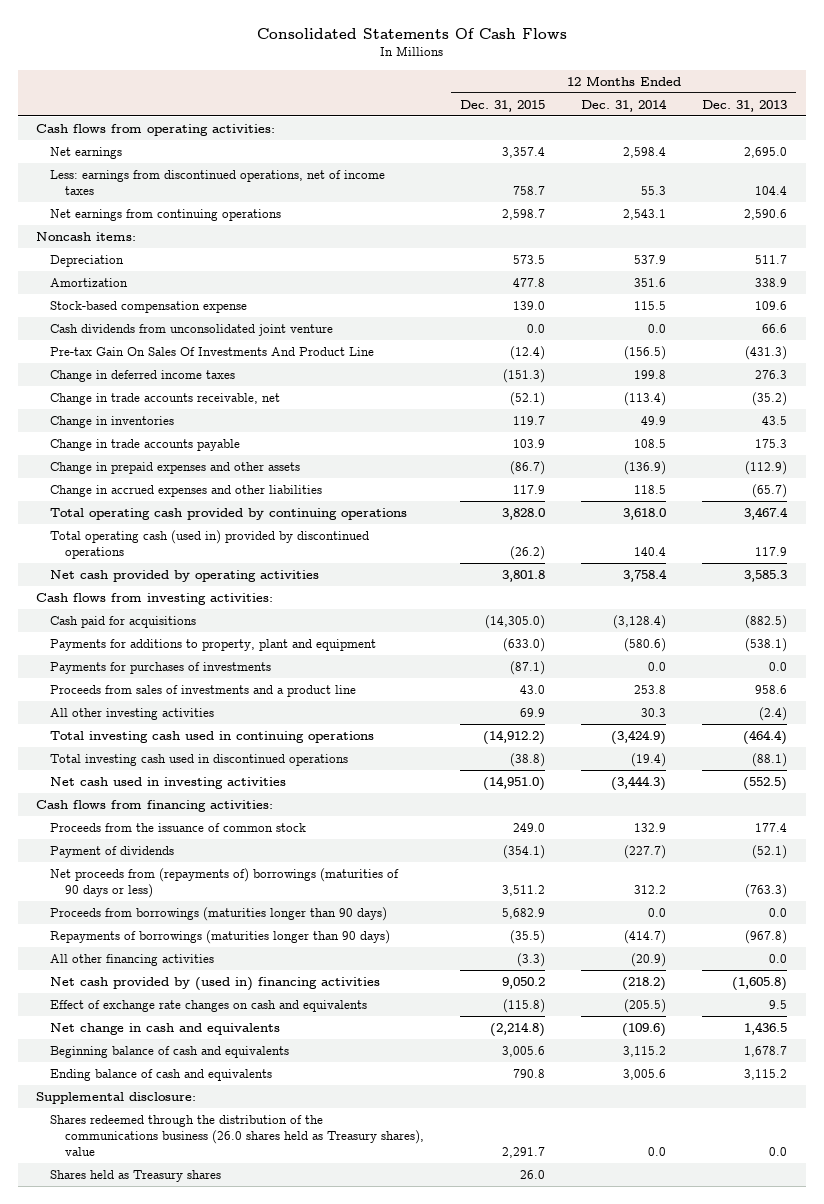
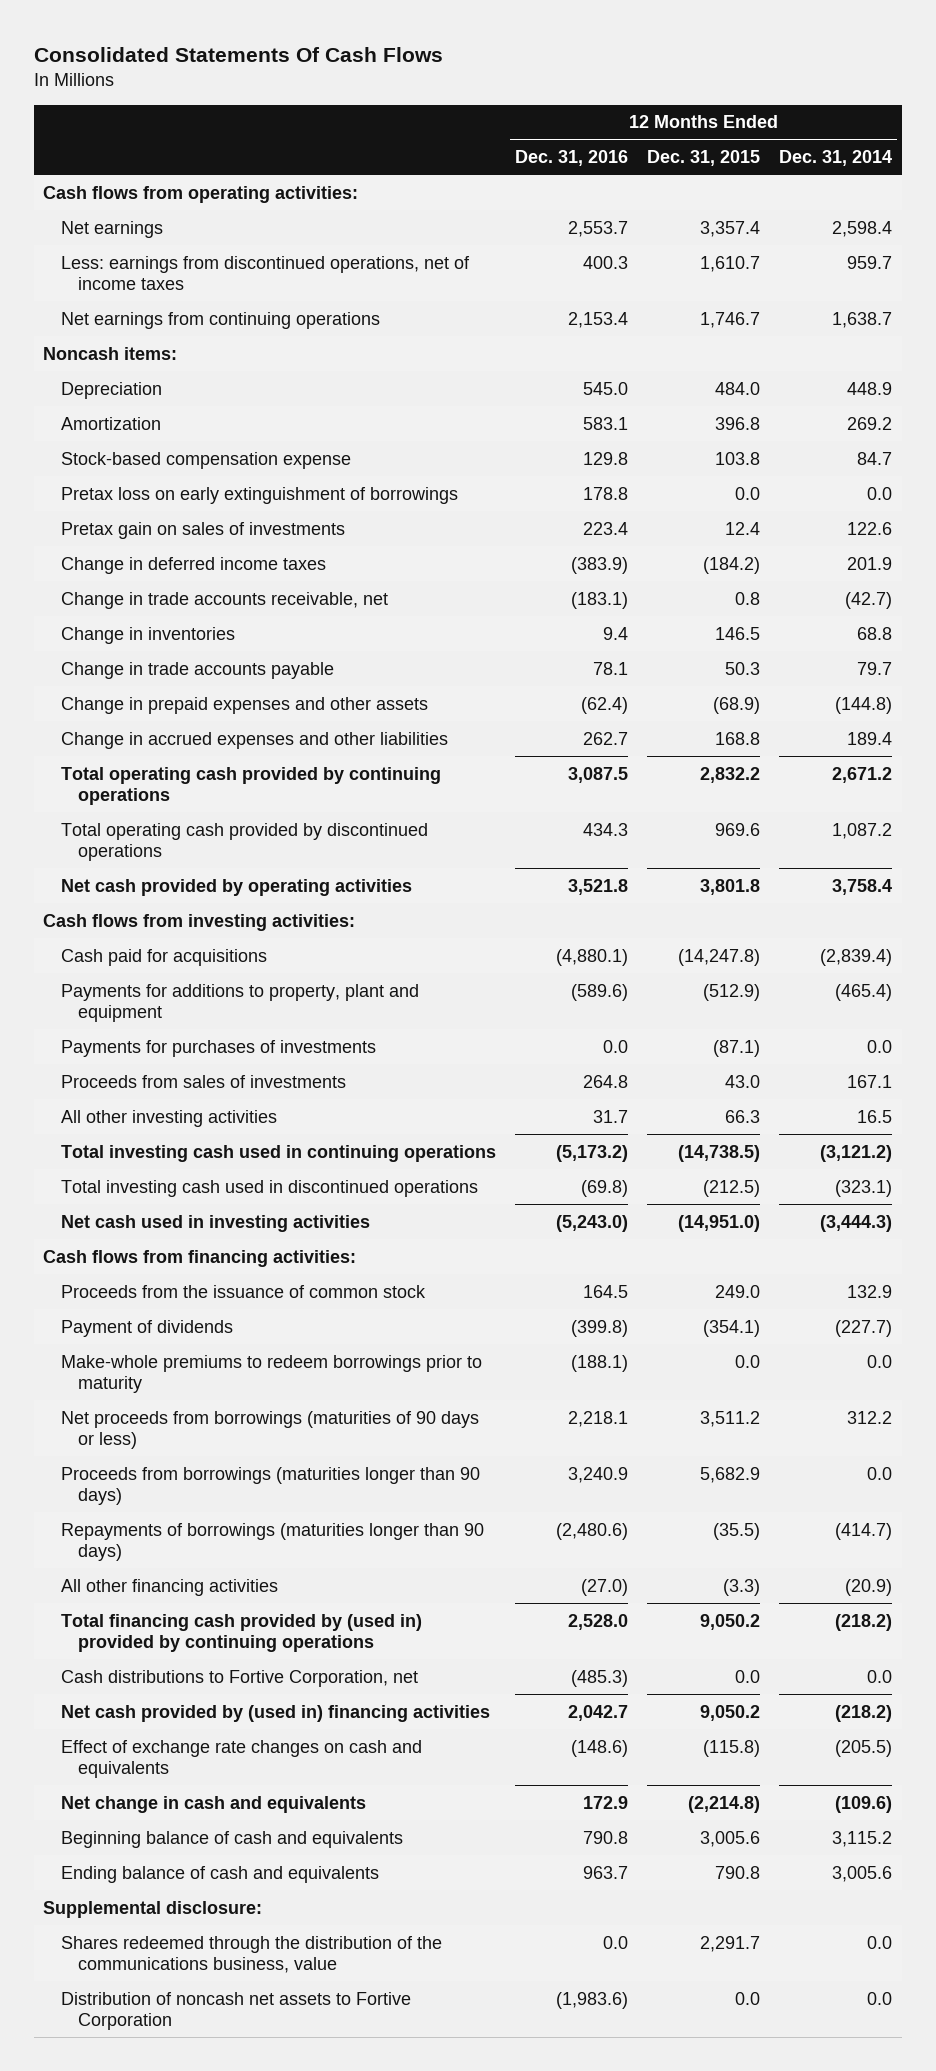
- | 12 Months Ended Dec. 31, 2015 | 12 Months Ended Dec. 31, 2014 | 12 Months Ended Dec. 31, 2013
+ | 12 Months Ended Dec. 31, 2016 | 12 Months Ended Dec. 31, 2015 | 12 Months Ended Dec. 31, 2014
- Less: earnings from discontinued operations, net of income taxes | 758.7 | 55.3 | 104.4
- Net earnings from continuing operations | 2,598.7 | 2,543.1 | 2,590.6
+ Less: earnings from discontinued operations, net of income taxes | 400.3 | 1,610.7 | 959.7
+ Net earnings from continuing operations | 2,153.4 | 1,746.7 | 1,638.7
- Depreciation | 573.5 | 537.9 | 511.7
- Amortization | 477.8 | 351.6 | 338.9
- Stock-based compensation expense | 139.0 | 115.5 | 109.6
- Cash dividends from unconsolidated joint venture | 0.0 | 0.0 | 66.6
- Pre-tax Gain On Sales Of Investments And Product Line | (12.4) | (156.5) | (431.3)
- Change in deferred income taxes | (151.3) | 199.8 | 276.3
- Change in trade accounts receivable, net | (52.1) | (113.4) | (35.2)
- Change in inventories | 119.7 | 49.9 | 43.5
- Change in trade accounts payable | 103.9 | 108.5 | 175.3
- Change in prepaid expenses and other assets | (86.7) | (136.9) | (112.9)
- Change in accrued expenses and other liabilities | 117.9 | 118.5 | (65.7)
- Total operating cash provided by continuing operations | 3,828.0 | 3,618.0 | 3,467.4
- Total operating cash (used in) provided by discontinued operations | (26.2) | 140.4 | 117.9
+ Depreciation | 545.0 | 484.0 | 448.9
+ Amortization | 583.1 | 396.8 | 269.2
+ Stock-based compensation expense | 129.8 | 103.8 | 84.7
+ Pretax loss on early extinguishment of borrowings | 178.8 | 0.0 | 0.0
+ Pretax gain on sales of investments | 223.4 | 12.4 | 122.6
+ Change in deferred income taxes | (383.9) | (184.2) | 201.9
+ Change in trade accounts receivable, net | (183.1) | 0.8 | (42.7)
+ Change in inventories | 9.4 | 146.5 | 68.8
+ Change in trade accounts payable | 78.1 | 50.3 | 79.7
+ Change in prepaid expenses and other assets | (62.4) | (68.9) | (144.8)
+ Change in accrued expenses and other liabilities | 262.7 | 168.8 | 189.4
+ Total operating cash provided by continuing operations | 3,087.5 | 2,832.2 | 2,671.2
+ Total operating cash provided by discontinued operations | 434.3 | 969.6 | 1,087.2
- Cash paid for acquisitions | (14,305.0) | (3,128.4) | (882.5)
- Payments for additions to property, plant and equipment | (633.0) | (580.6) | (538.1)
+ Cash paid for acquisitions | (4,880.1) | (14,247.8) | (2,839.4)
+ Payments for additions to property, plant and equipment | (589.6) | (512.9) | (465.4)
- Proceeds from sales of investments and a product line | 43.0 | 253.8 | 958.6
- All other investing activities | 69.9 | 30.3 | (2.4)
- Total investing cash used in continuing operations | (14,912.2) | (3,424.9) | (464.4)
- Total investing cash used in discontinued operations | (38.8) | (19.4) | (88.1)
+ Proceeds from sales of investments | 264.8 | 43.0 | 167.1
+ All other investing activities | 31.7 | 66.3 | 16.5
+ Total investing cash used in continuing operations | (5,173.2) | (14,738.5) | (3,121.2)
+ Total investing cash used in discontinued operations | (69.8) | (212.5) | (323.1)
- Net proceeds from (repayments of) borrowings (maturities of 90 days or less) | 3,511.2 | 312.2 | (763.3)
+ Make-whole premiums to redeem borrowings prior to maturity | (188.1) | 0.0 | 0.0
+ Net proceeds from borrowings (maturities of 90 days or less) | 2,218.1 | 3,511.2 | 312.2
+ Total financing cash provided by (used in) provided by continuing operations | 2,528.0 | 9,050.2 | (218.2)
+ Cash distributions to Fortive Corporation, net | (485.3) | 0.0 | 0.0
- Shares redeemed through the distribution of the communications business (26.0 shares held as Treasury shares), value | 2,291.7 | 0.0 | 0.0
- Shares held as Treasury shares | 26.0 | |
+ Shares redeemed through the distribution of the communications business, value | 0.0 | 2,291.7 | 0.0
+ Distribution of noncash net assets to Fortive Corporation | (1,983.6) | 0.0 | 0.0

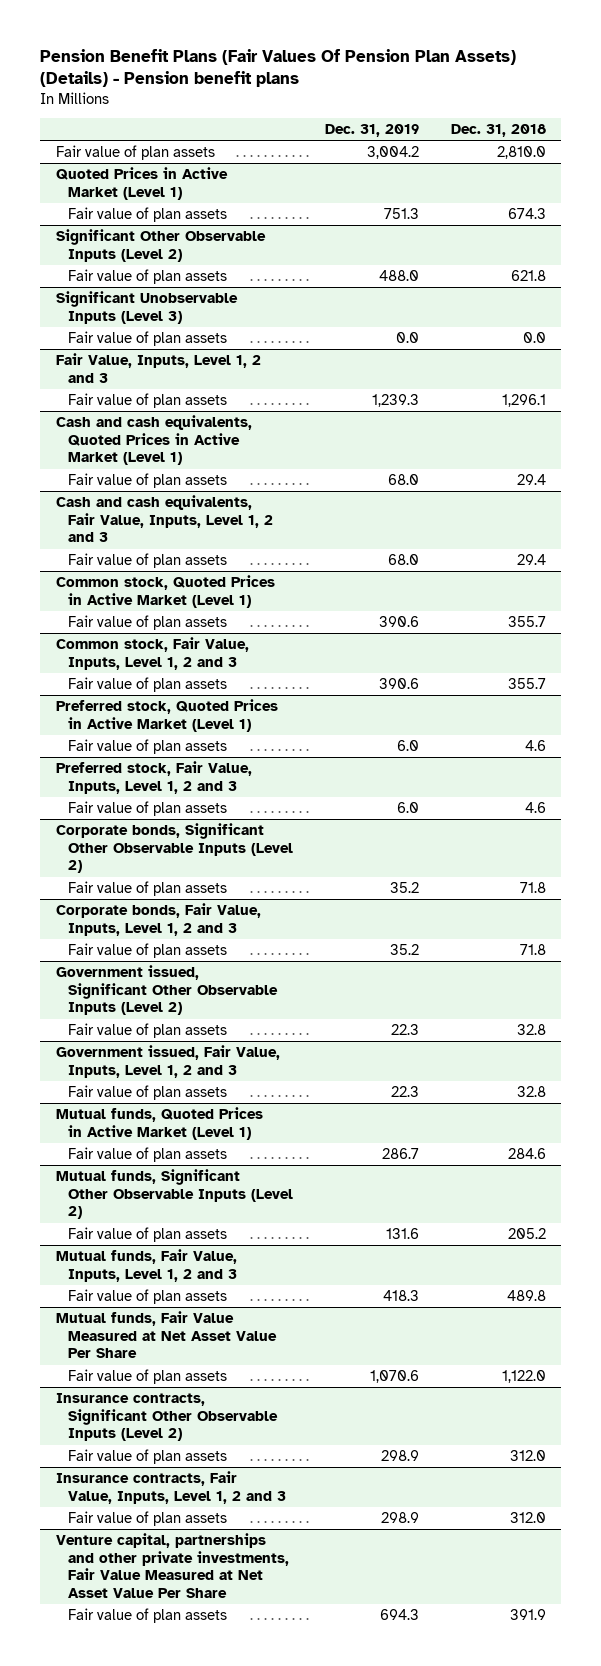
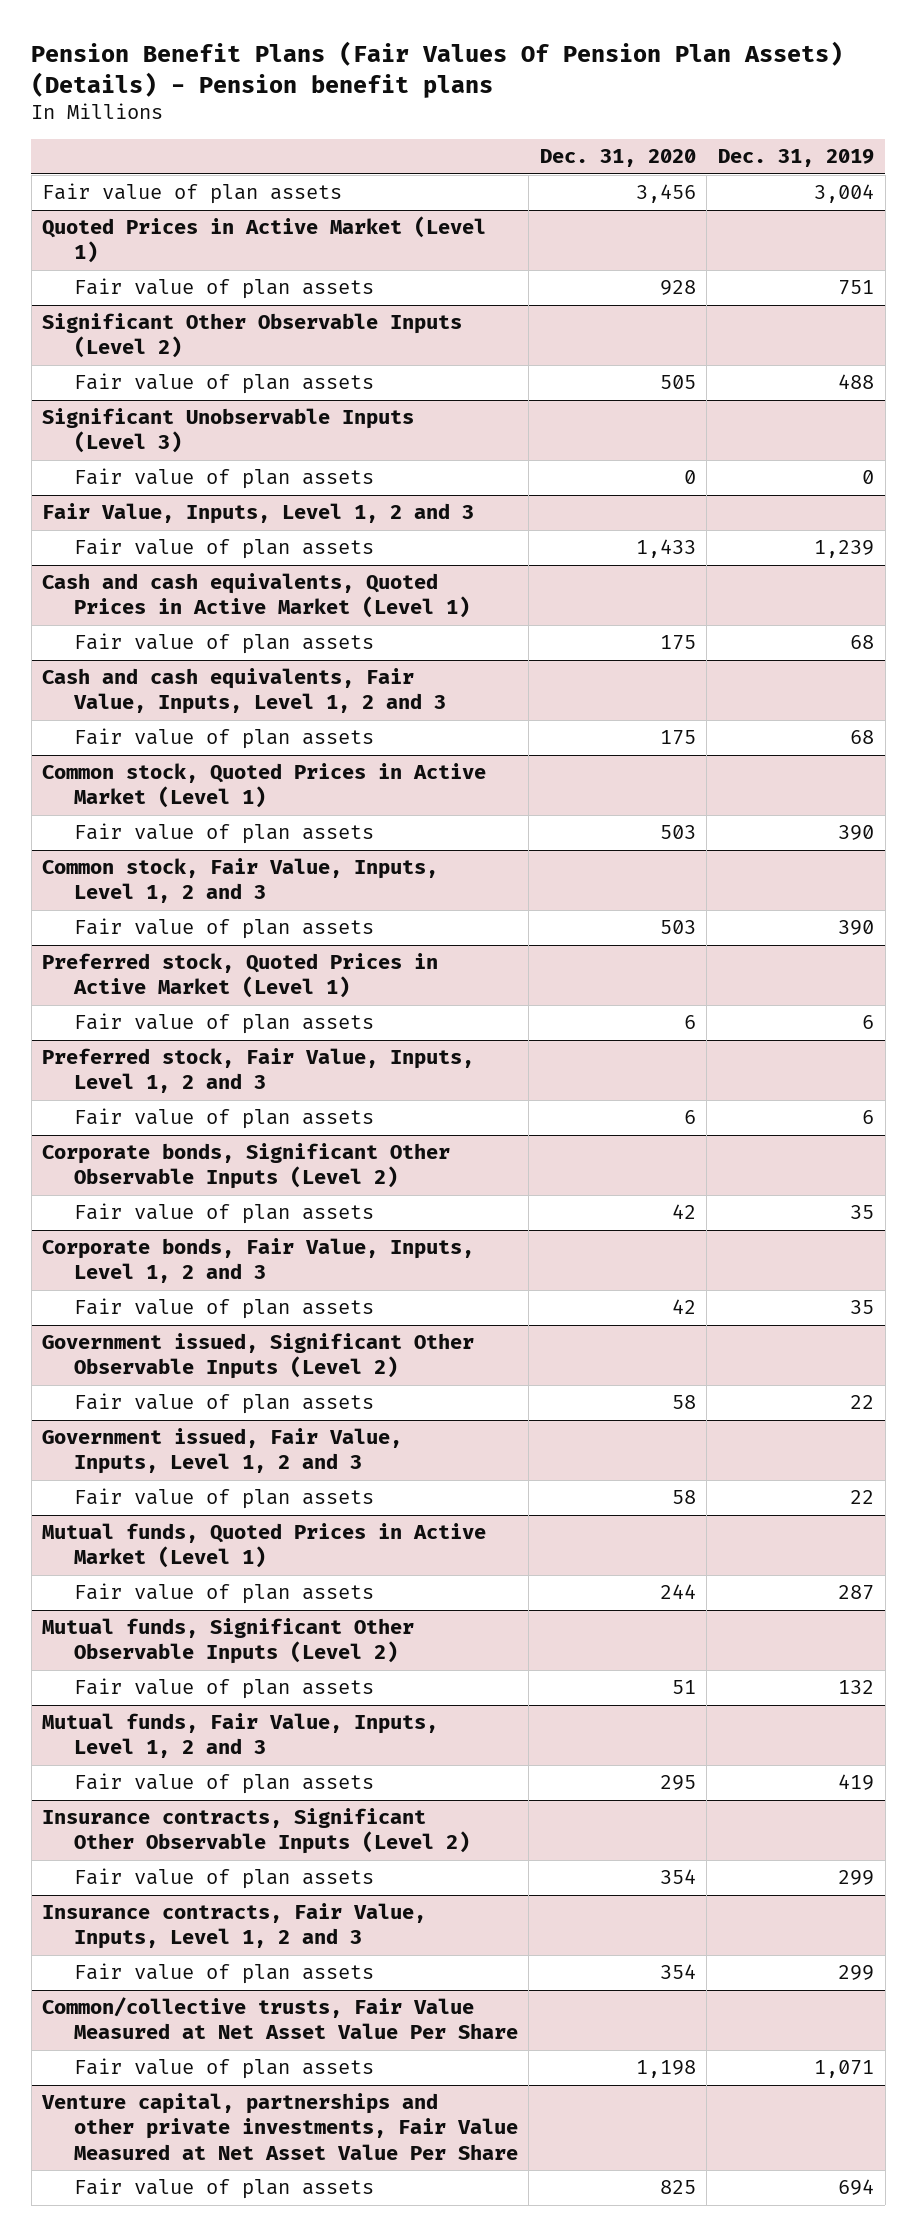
- | Dec. 31, 2019 | Dec. 31, 2018
+ | Dec. 31, 2020 | Dec. 31, 2019
- Fair value of plan assets | 3,004.2 | 2,810.0
+ Fair value of plan assets | 3,456 | 3,004
@ Quoted Prices in Active Market (Level 1)
- Fair value of plan assets | 751.3 | 674.3
+ Fair value of plan assets | 928 | 751
@ Significant Other Observable Inputs (Level 2)
- Fair value of plan assets | 488.0 | 621.8
+ Fair value of plan assets | 505 | 488
@ Significant Unobservable Inputs (Level 3)
- Fair value of plan assets | 0.0 | 0.0
+ Fair value of plan assets | 0 | 0
@ Fair Value, Inputs, Level 1, 2 and 3
- Fair value of plan assets | 1,239.3 | 1,296.1
+ Fair value of plan assets | 1,433 | 1,239
@ Cash and cash equivalents, Quoted Prices in Active Market (Level 1)
- Fair value of plan assets | 68.0 | 29.4
+ Fair value of plan assets | 175 | 68
@ Cash and cash equivalents, Fair Value, Inputs, Level 1, 2 and 3
- Fair value of plan assets | 68.0 | 29.4
+ Fair value of plan assets | 175 | 68
@ Common stock, Quoted Prices in Active Market (Level 1)
- Fair value of plan assets | 390.6 | 355.7
+ Fair value of plan assets | 503 | 390
@ Common stock, Fair Value, Inputs, Level 1, 2 and 3
- Fair value of plan assets | 390.6 | 355.7
+ Fair value of plan assets | 503 | 390
@ Preferred stock, Quoted Prices in Active Market (Level 1)
- Fair value of plan assets | 6.0 | 4.6
+ Fair value of plan assets | 6 | 6
@ Preferred stock, Fair Value, Inputs, Level 1, 2 and 3
- Fair value of plan assets | 6.0 | 4.6
+ Fair value of plan assets | 6 | 6
@ Corporate bonds, Significant Other Observable Inputs (Level 2)
- Fair value of plan assets | 35.2 | 71.8
+ Fair value of plan assets | 42 | 35
@ Corporate bonds, Fair Value, Inputs, Level 1, 2 and 3
- Fair value of plan assets | 35.2 | 71.8
+ Fair value of plan assets | 42 | 35
@ Government issued, Significant Other Observable Inputs (Level 2)
- Fair value of plan assets | 22.3 | 32.8
+ Fair value of plan assets | 58 | 22
@ Government issued, Fair Value, Inputs, Level 1, 2 and 3
- Fair value of plan assets | 22.3 | 32.8
+ Fair value of plan assets | 58 | 22
@ Mutual funds, Quoted Prices in Active Market (Level 1)
- Fair value of plan assets | 286.7 | 284.6
+ Fair value of plan assets | 244 | 287
@ Mutual funds, Significant Other Observable Inputs (Level 2)
- Fair value of plan assets | 131.6 | 205.2
+ Fair value of plan assets | 51 | 132
@ Mutual funds, Fair Value, Inputs, Level 1, 2 and 3
- Fair value of plan assets | 418.3 | 489.8
- Mutual funds, Fair Value Measured at Net Asset Value Per Share
- Fair value of plan assets | 1,070.6 | 1,122.0
@ Mutual funds, Fair Value, Inputs, Level 1, 2 and 3
+ Fair value of plan assets | 295 | 419
@ Insurance contracts, Significant Other Observable Inputs (Level 2)
- Fair value of plan assets | 298.9 | 312.0
+ Fair value of plan assets | 354 | 299
@ Insurance contracts, Fair Value, Inputs, Level 1, 2 and 3
- Fair value of plan assets | 298.9 | 312.0
+ Fair value of plan assets | 354 | 299
+ Common/collective trusts, Fair Value Measured at Net Asset Value Per Share
+ Fair value of plan assets | 1,198 | 1,071
@ Venture capital, partnerships and other private investments, Fair Value Measured at Net Asset Value Per Share
- Fair value of plan assets | 694.3 | 391.9
+ Fair value of plan assets | 825 | 694

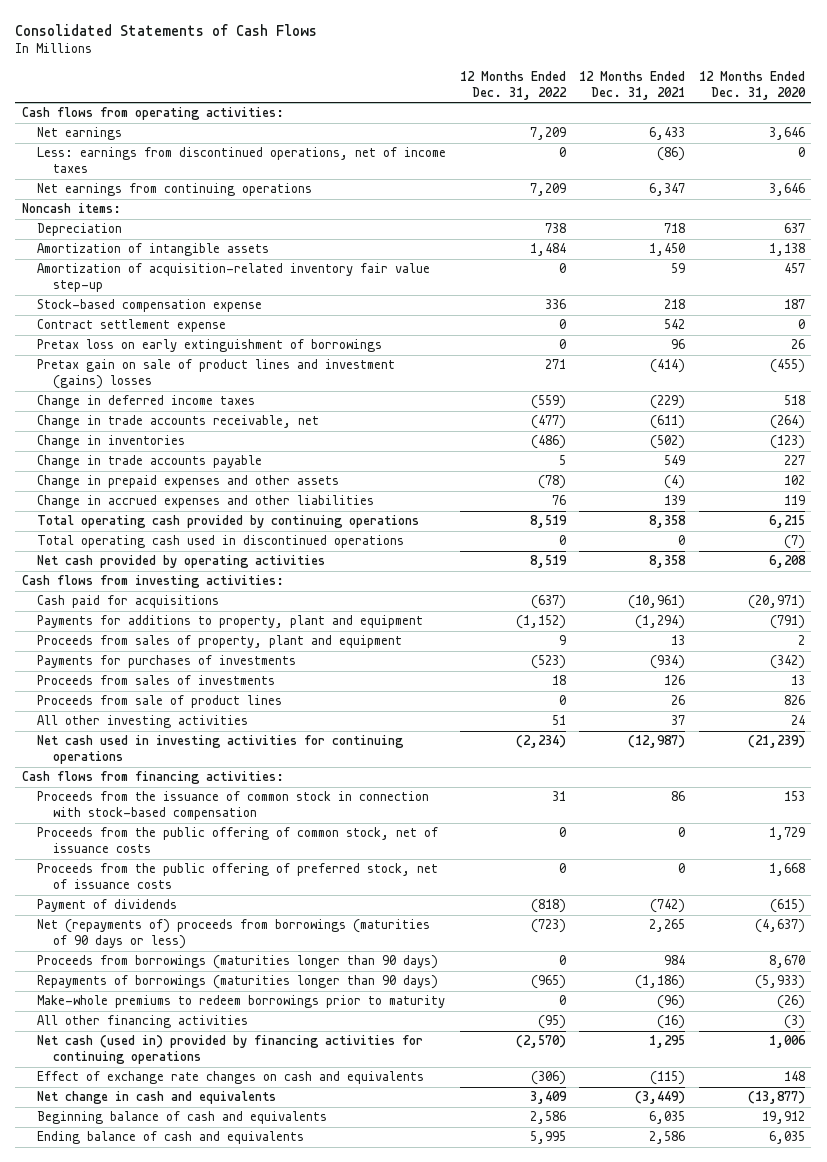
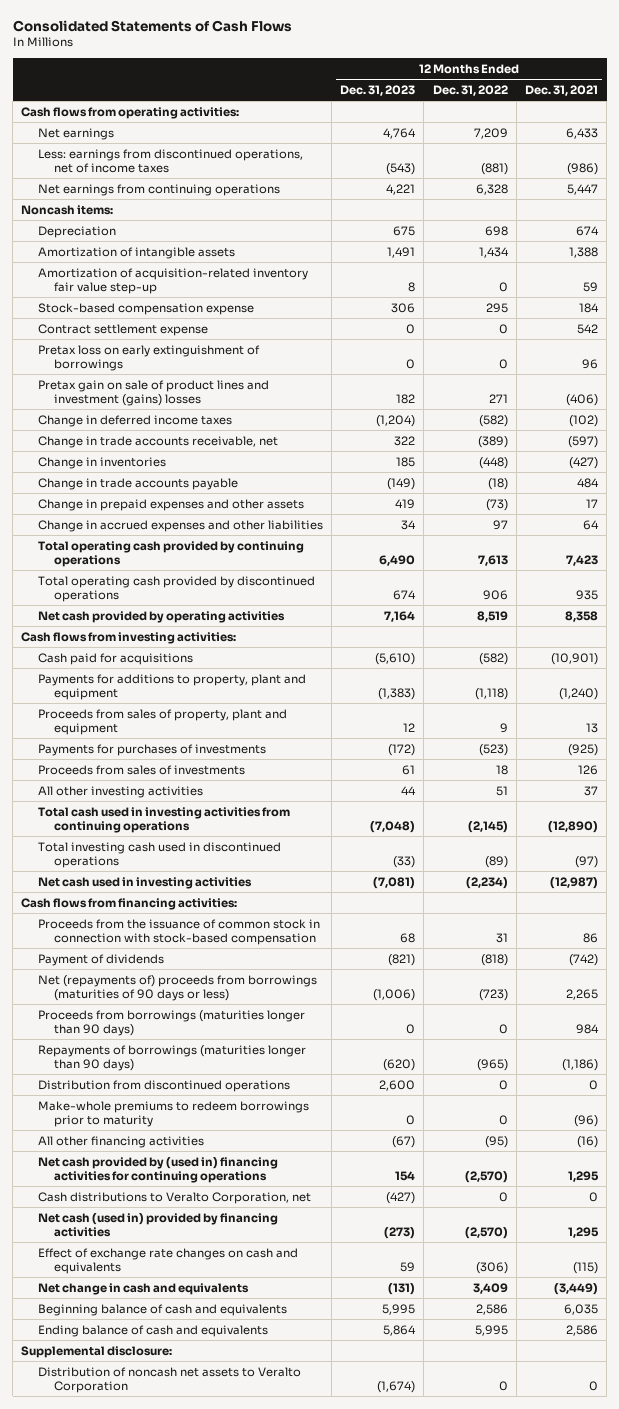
- | 12 Months Ended Dec. 31, 2022 | 12 Months Ended Dec. 31, 2021 | 12 Months Ended Dec. 31, 2020
+ | 12 Months Ended Dec. 31, 2023 | 12 Months Ended Dec. 31, 2022 | 12 Months Ended Dec. 31, 2021
- Less: earnings from discontinued operations, net of income taxes | 0 | (86) | 0
- Net earnings from continuing operations | 7,209 | 6,347 | 3,646
+ Less: earnings from discontinued operations, net of income taxes | (543) | (881) | (986)
+ Net earnings from continuing operations | 4,221 | 6,328 | 5,447
- Depreciation | 738 | 718 | 637
- Amortization of intangible assets | 1,484 | 1,450 | 1,138
+ Depreciation | 675 | 698 | 674
+ Amortization of intangible assets | 1,491 | 1,434 | 1,388
- Stock-based compensation expense | 336 | 218 | 187
+ Stock-based compensation expense | 306 | 295 | 184
- Pretax gain on sale of product lines and investment (gains) losses | 271 | (414) | (455)
- Change in deferred income taxes | (559) | (229) | 518
- Change in trade accounts receivable, net | (477) | (611) | (264)
- Change in inventories | (486) | (502) | (123)
- Change in trade accounts payable | 5 | 549 | 227
- Change in prepaid expenses and other assets | (78) | (4) | 102
- Change in accrued expenses and other liabilities | 76 | 139 | 119
- Total operating cash provided by continuing operations | 8,519 | 8,358 | 6,215
- Total operating cash used in discontinued operations | 0 | 0 | (7)
+ Pretax gain on sale of product lines and investment (gains) losses | 182 | 271 | (406)
+ Change in deferred income taxes | (1,204) | (582) | (102)
+ Change in trade accounts receivable, net | 322 | (389) | (597)
+ Change in inventories | 185 | (448) | (427)
+ Change in trade accounts payable | (149) | (18) | 484
+ Change in prepaid expenses and other assets | 419 | (73) | 17
+ Change in accrued expenses and other liabilities | 34 | 97 | 64
+ Total operating cash provided by continuing operations | 6,490 | 7,613 | 7,423
+ Total operating cash provided by discontinued operations | 674 | 906 | 935
- Cash paid for acquisitions | (637) | (10,961) | (20,971)
- Payments for additions to property, plant and equipment | (1,152) | (1,294) | (791)
+ Cash paid for acquisitions | (5,610) | (582) | (10,901)
+ Payments for additions to property, plant and equipment | (1,383) | (1,118) | (1,240)
- Payments for purchases of investments | (523) | (934) | (342)
+ Payments for purchases of investments | (172) | (523) | (925)
- Proceeds from sale of product lines | 0 | 26 | 826
- Net cash used in investing activities for continuing operations | (2,234) | (12,987) | (21,239)
+ Total cash used in investing activities from continuing operations | (7,048) | (2,145) | (12,890)
+ Total investing cash used in discontinued operations | (33) | (89) | (97)
+ Net cash used in investing activities | (7,081) | (2,234) | (12,987)
- Proceeds from the public offering of common stock, net of issuance costs | 0 | 0 | 1,729
- Proceeds from the public offering of preferred stock, net of issuance costs | 0 | 0 | 1,668
+ Distribution from discontinued operations | 2,600 | 0 | 0
- Net cash (used in) provided by financing activities for continuing operations | (2,570) | 1,295 | 1,006
+ Net cash provided by (used in) financing activities for continuing operations | 154 | (2,570) | 1,295
+ Cash distributions to Veralto Corporation, net | (427) | 0 | 0
+ Net cash (used in) provided by financing activities | (273) | (2,570) | 1,295
+ Supplemental disclosure:
+ Distribution of noncash net assets to Veralto Corporation | (1,674) | 0 | 0

